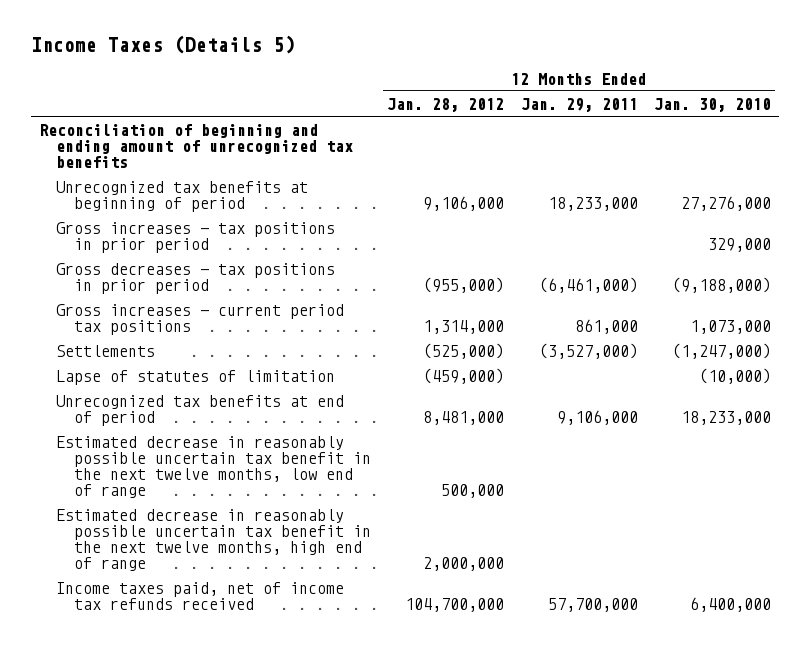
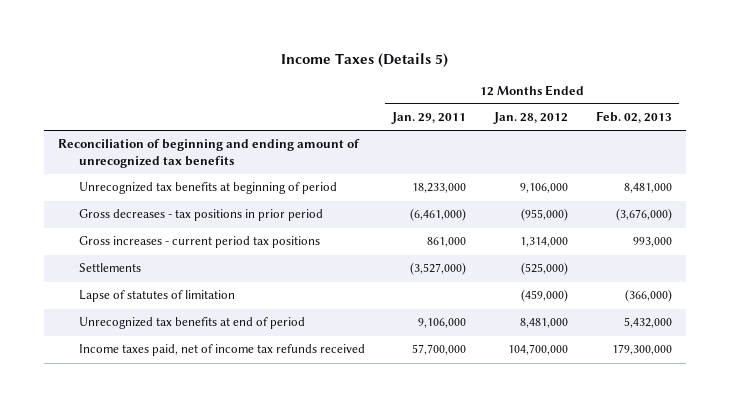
- | 12 Months Ended Jan. 28, 2012 | 12 Months Ended Jan. 29, 2011 | 12 Months Ended Jan. 30, 2010
+ | 12 Months Ended Jan. 29, 2011 | 12 Months Ended Jan. 28, 2012 | 12 Months Ended Feb. 02, 2013
- Gross increases - tax positions in prior period | | | 329,000
- Estimated decrease in reasonably possible uncertain tax benefit in the next twelve months, low end of range | 500,000 | |
- Estimated decrease in reasonably possible uncertain tax benefit in the next twelve months, high end of range | 2,000,000 | |

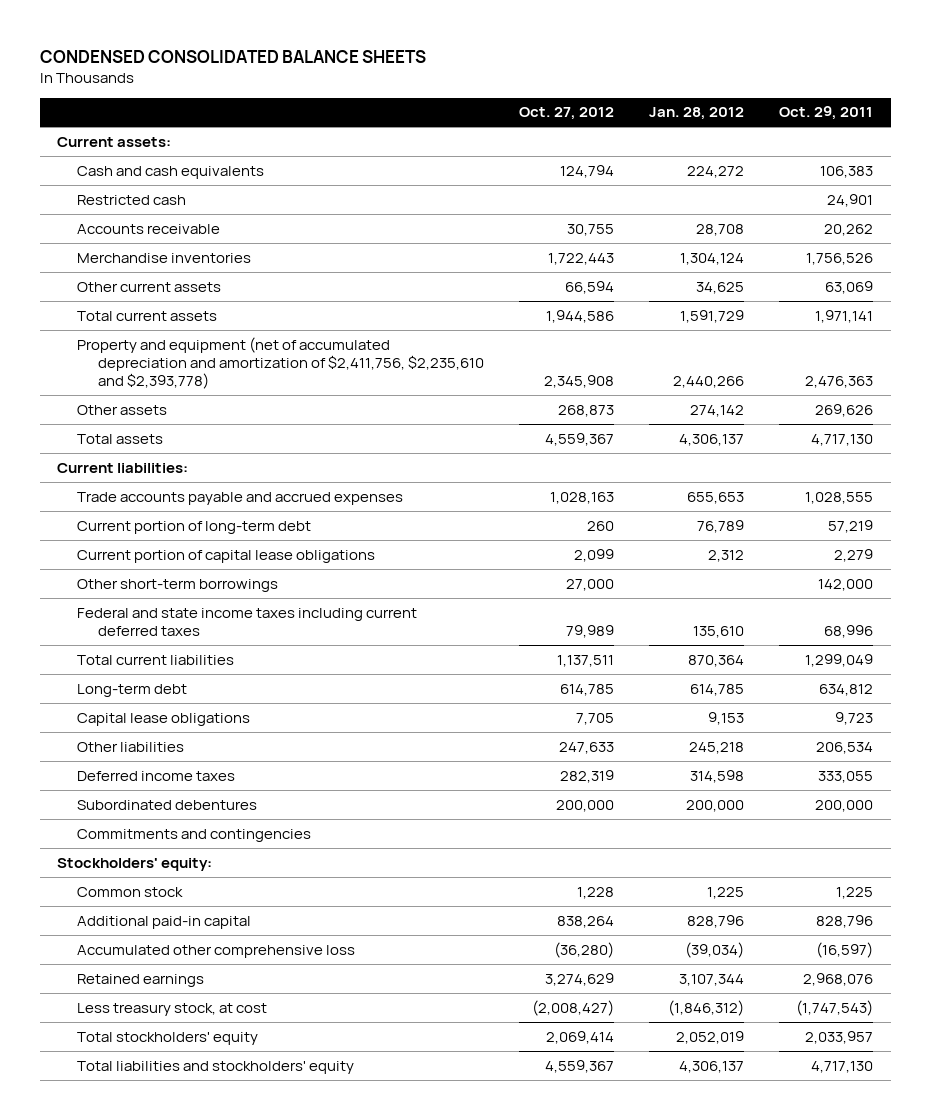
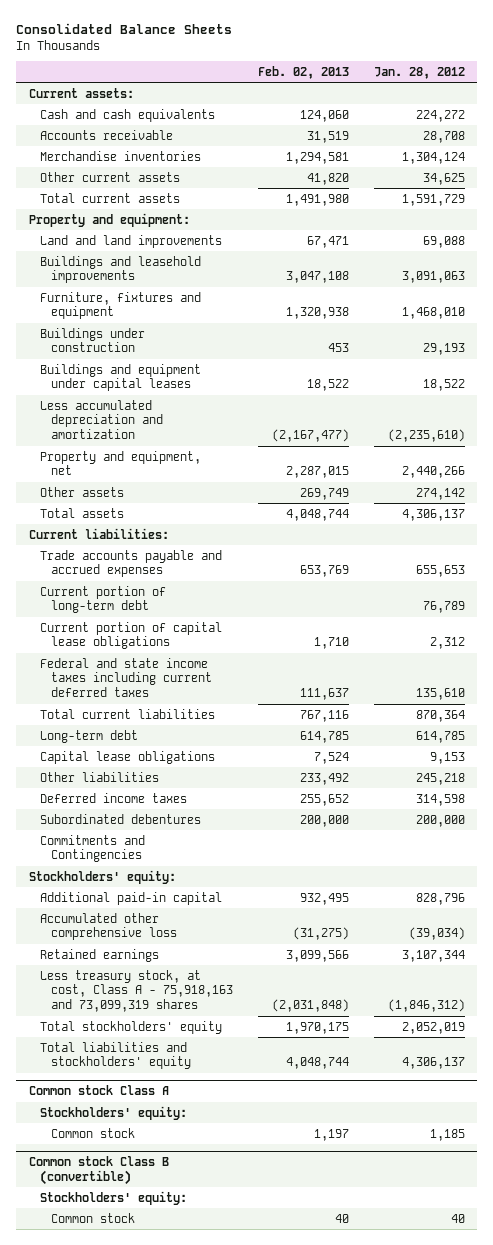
- CONDENSED CONSOLIDATED BALANCE SHEETS
+ Consolidated Balance Sheets
- | Oct. 27, 2012 | Jan. 28, 2012 | Oct. 29, 2011
+ | Feb. 02, 2013 | Jan. 28, 2012
- Restricted cash | | | 24,901
- Property and equipment (net of accumulated depreciation and amortization of $2,411,756, $2,235,610 and $2,393,778) | 2,345,908 | 2,440,266 | 2,476,363
+ Property and equipment:
+ Land and land improvements | 67,471 | 69,088
+ Buildings and leasehold improvements | 3,047,108 | 3,091,063
+ Furniture, fixtures and equipment | 1,320,938 | 1,468,010
+ Buildings under construction | 453 | 29,193
+ Buildings and equipment under capital leases | 18,522 | 18,522
+ Less accumulated depreciation and amortization | (2,167,477) | (2,235,610)
+ Property and equipment, net | 2,287,015 | 2,440,266
- Other short-term borrowings | 27,000 | | 142,000
- Commitments and contingencies
+ Commitments and Contingencies
- Common stock | 1,228 | 1,225 | 1,225
- Less treasury stock, at cost | (2,008,427) | (1,846,312) | (1,747,543)
+ Less treasury stock, at cost, Class A - 75,918,163 and 73,099,319 shares | (2,031,848) | (1,846,312)
+ Common stock Class A
+ Stockholders' equity:
+ Common stock | 1,197 | 1,185
+ Common stock Class B (convertible)
+ Stockholders' equity:
+ Common stock | 40 | 40

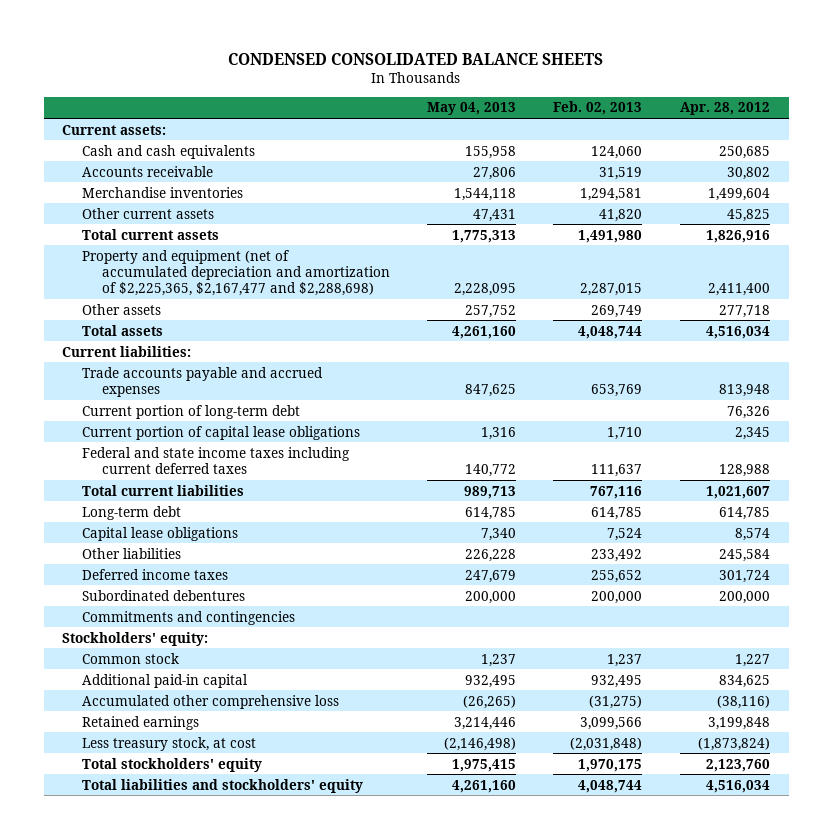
- Consolidated Balance Sheets
+ CONDENSED CONSOLIDATED BALANCE SHEETS
- | Feb. 02, 2013 | Jan. 28, 2012
+ | May 04, 2013 | Feb. 02, 2013 | Apr. 28, 2012
- Property and equipment:
- Land and land improvements | 67,471 | 69,088
- Buildings and leasehold improvements | 3,047,108 | 3,091,063
- Furniture, fixtures and equipment | 1,320,938 | 1,468,010
- Buildings under construction | 453 | 29,193
- Buildings and equipment under capital leases | 18,522 | 18,522
- Less accumulated depreciation and amortization | (2,167,477) | (2,235,610)
- Property and equipment, net | 2,287,015 | 2,440,266
+ Property and equipment (net of accumulated depreciation and amortization of $2,225,365, $2,167,477 and $2,288,698) | 2,228,095 | 2,287,015 | 2,411,400
- Commitments and Contingencies
+ Commitments and contingencies
+ Common stock | 1,237 | 1,237 | 1,227
- Less treasury stock, at cost, Class A - 75,918,163 and 73,099,319 shares | (2,031,848) | (1,846,312)
+ Less treasury stock, at cost | (2,146,498) | (2,031,848) | (1,873,824)
- Common stock Class A
- Stockholders' equity:
- Common stock | 1,197 | 1,185
- Common stock Class B (convertible)
- Stockholders' equity:
- Common stock | 40 | 40

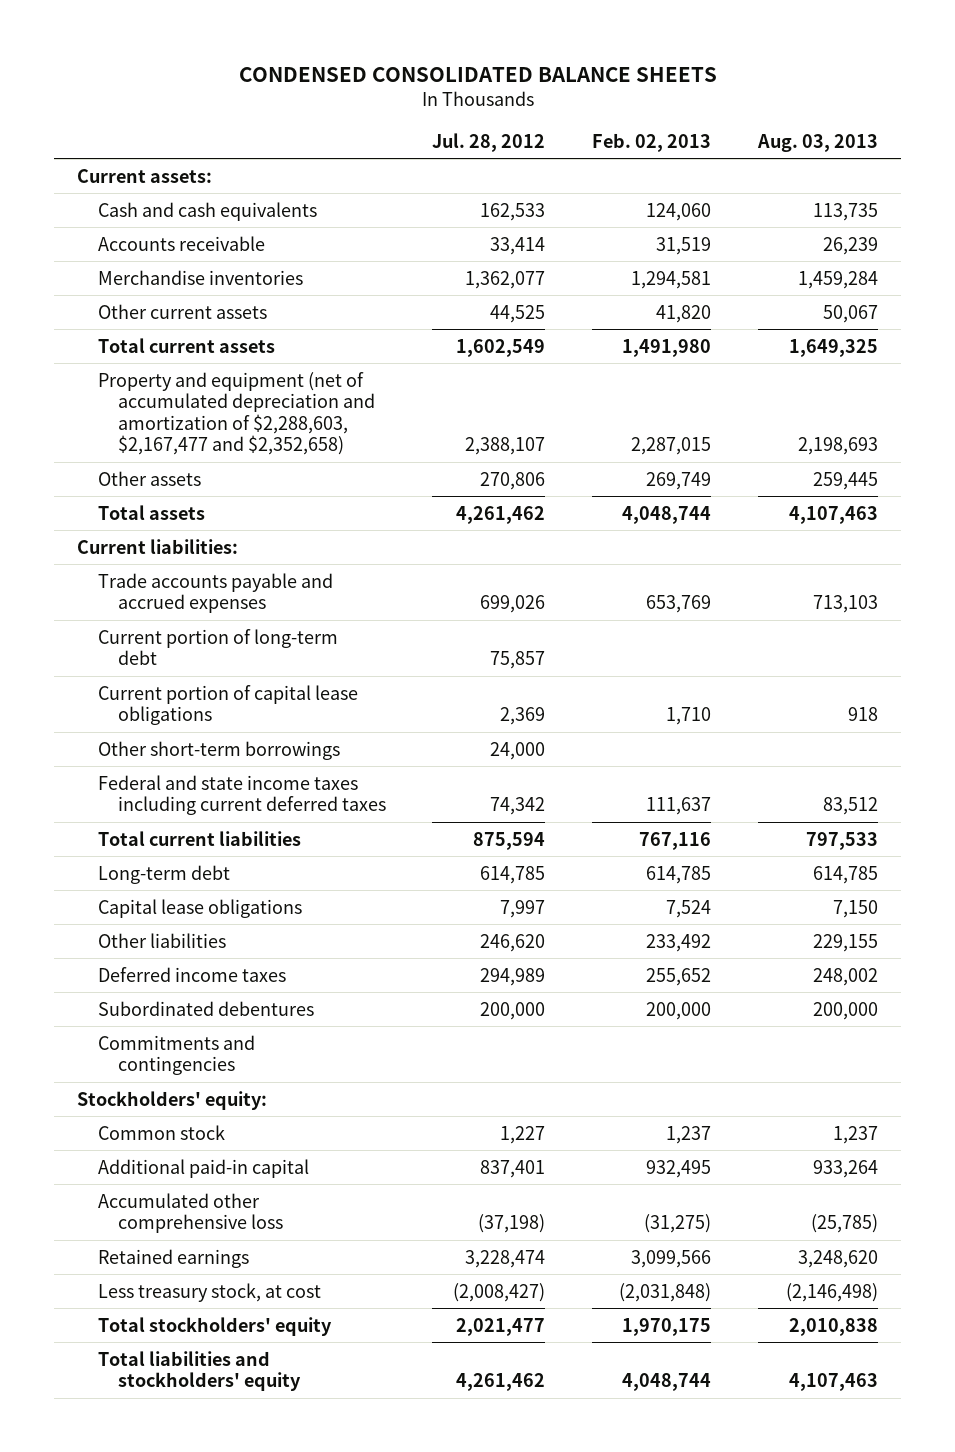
- | May 04, 2013 | Feb. 02, 2013 | Apr. 28, 2012
+ | Jul. 28, 2012 | Feb. 02, 2013 | Aug. 03, 2013
- Property and equipment (net of accumulated depreciation and amortization of $2,225,365, $2,167,477 and $2,288,698) | 2,228,095 | 2,287,015 | 2,411,400
+ Property and equipment (net of accumulated depreciation and amortization of $2,288,603, $2,167,477 and $2,352,658) | 2,388,107 | 2,287,015 | 2,198,693
+ Other short-term borrowings | 24,000 | |

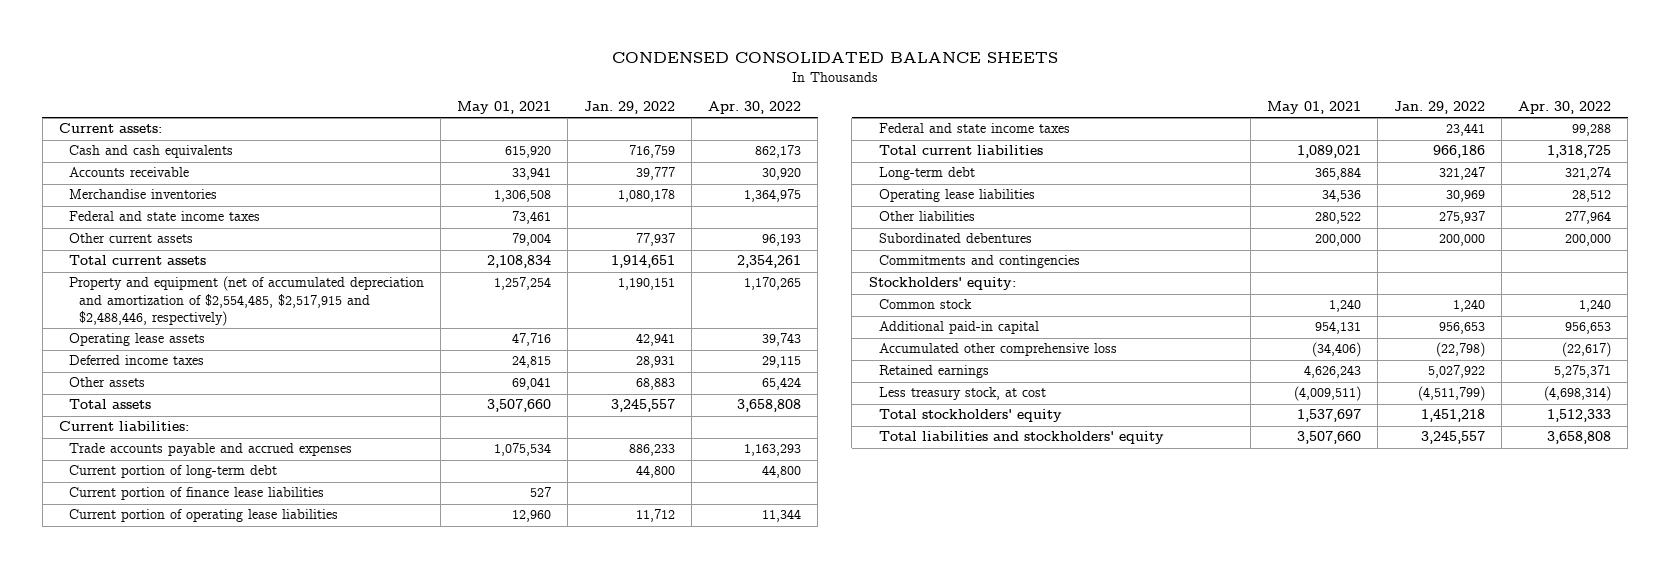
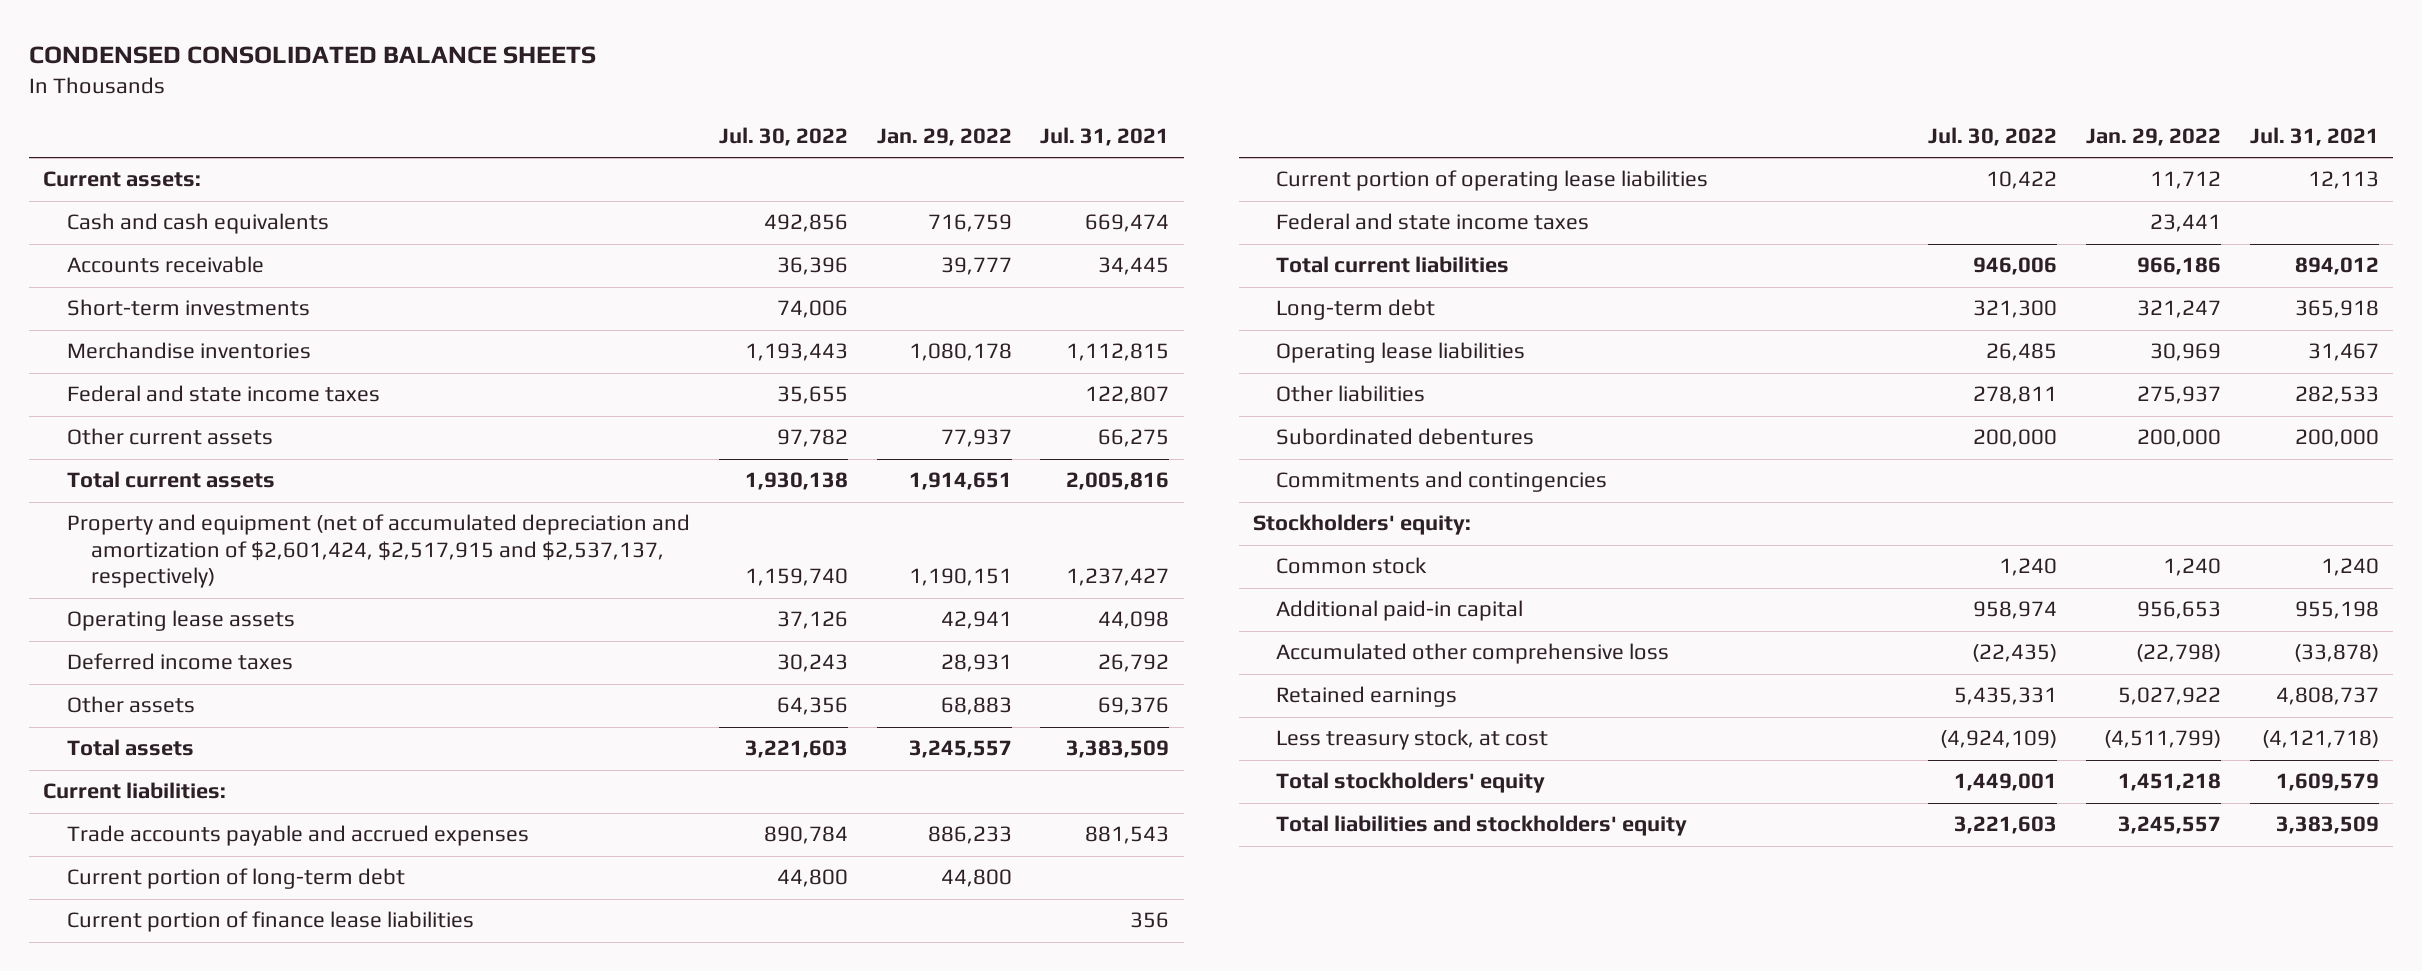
- | May 01, 2021 | Jan. 29, 2022 | Apr. 30, 2022
+ | Jul. 30, 2022 | Jan. 29, 2022 | Jul. 31, 2021
+ Short-term investments | 74,006 | |
- Property and equipment (net of accumulated depreciation and amortization of $2,554,485, $2,517,915 and $2,488,446, respectively) | 1,257,254 | 1,190,151 | 1,170,265
+ Property and equipment (net of accumulated depreciation and amortization of $2,601,424, $2,517,915 and $2,537,137, respectively) | 1,159,740 | 1,190,151 | 1,237,427

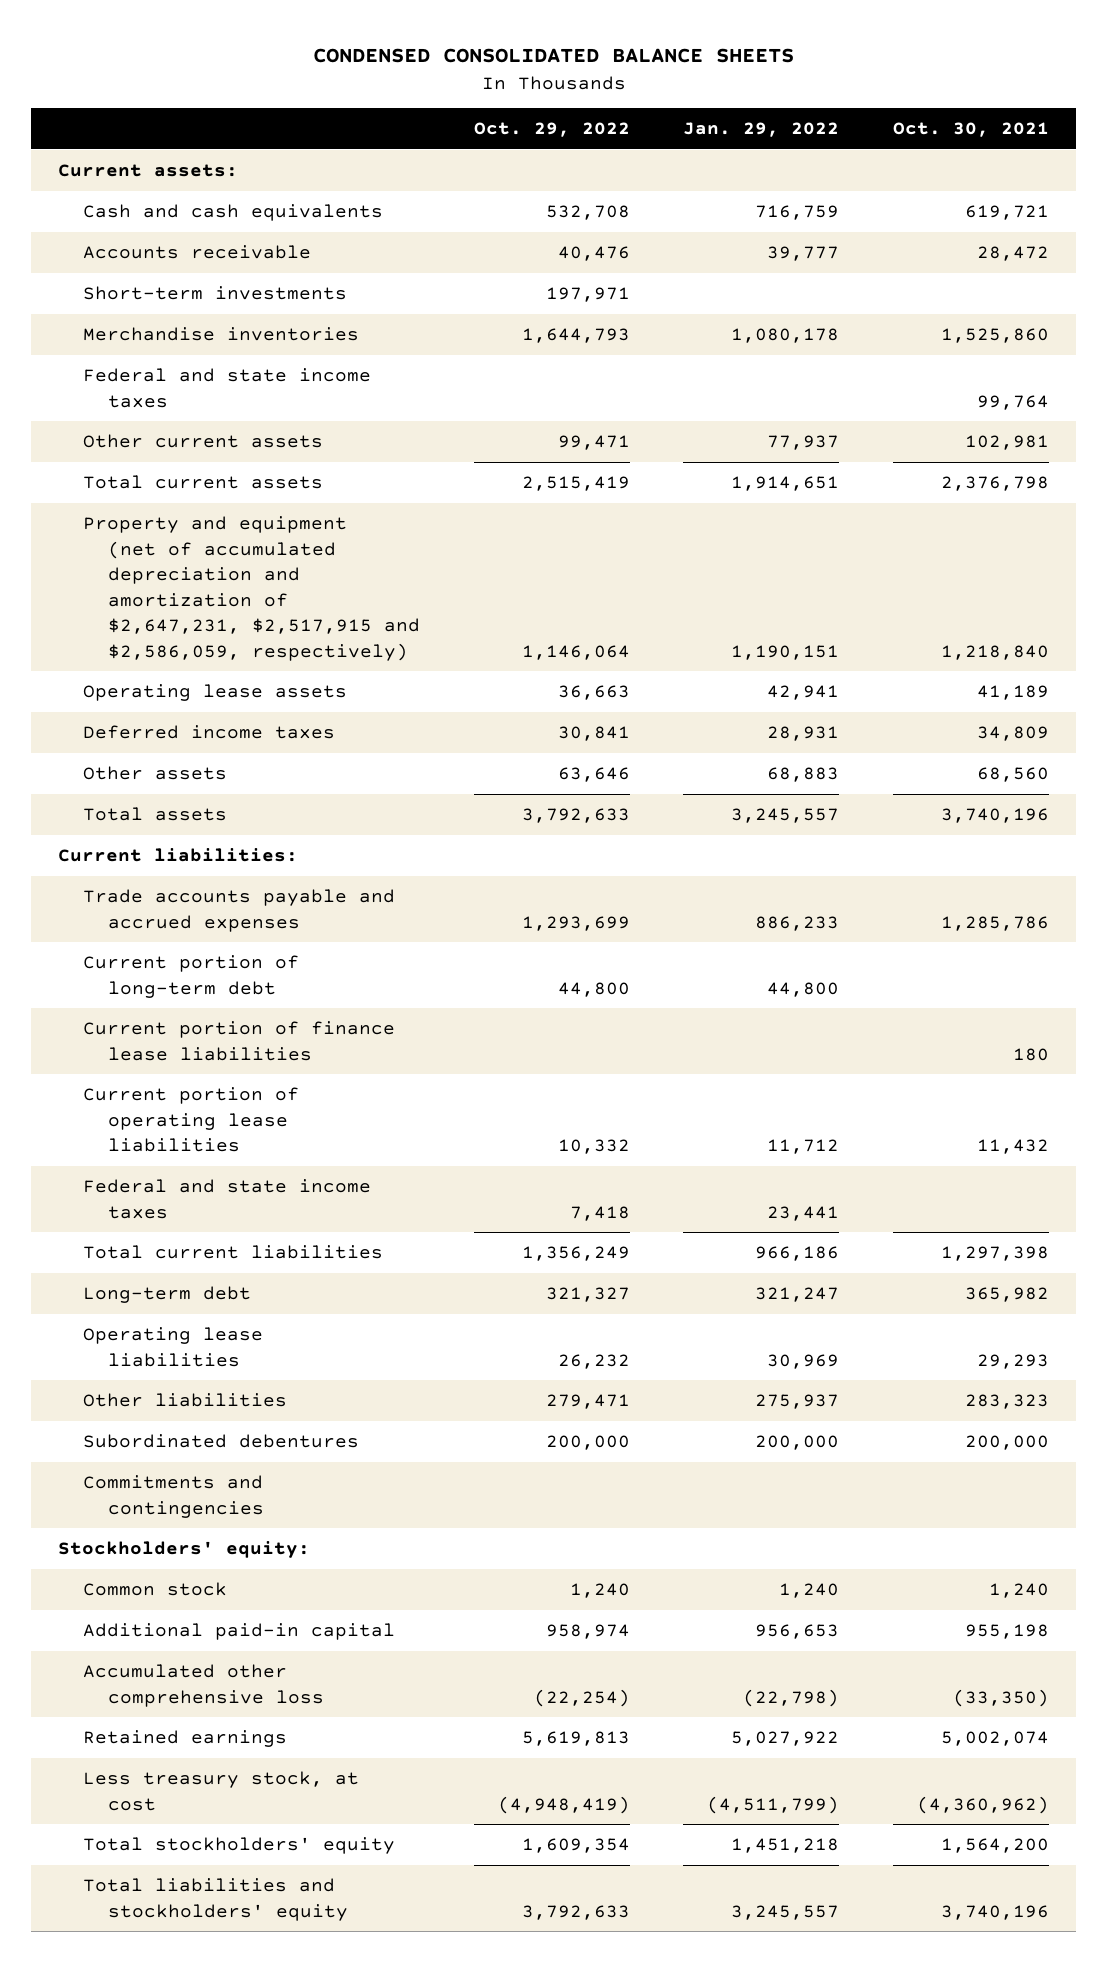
- | Jul. 30, 2022 | Jan. 29, 2022 | Jul. 31, 2021
+ | Oct. 29, 2022 | Jan. 29, 2022 | Oct. 30, 2021
- Property and equipment (net of accumulated depreciation and amortization of $2,601,424, $2,517,915 and $2,537,137, respectively) | 1,159,740 | 1,190,151 | 1,237,427
+ Property and equipment (net of accumulated depreciation and amortization of $2,647,231, $2,517,915 and $2,586,059, respectively) | 1,146,064 | 1,190,151 | 1,218,840

